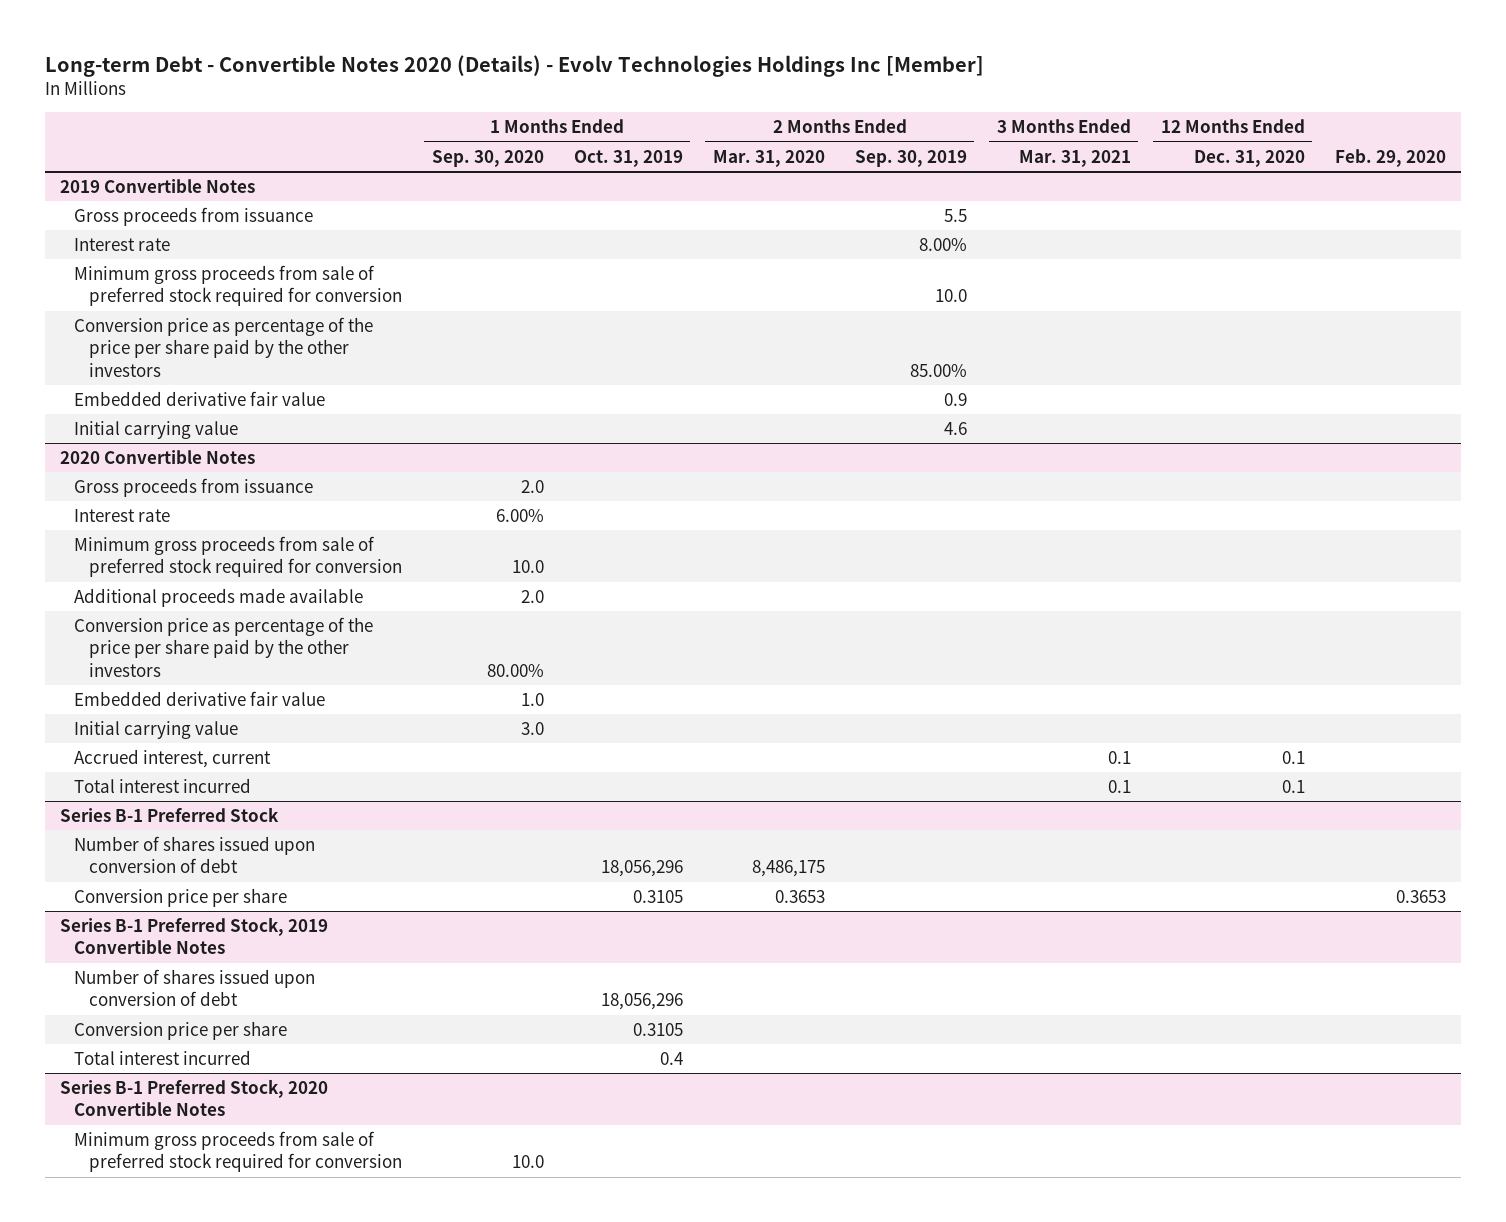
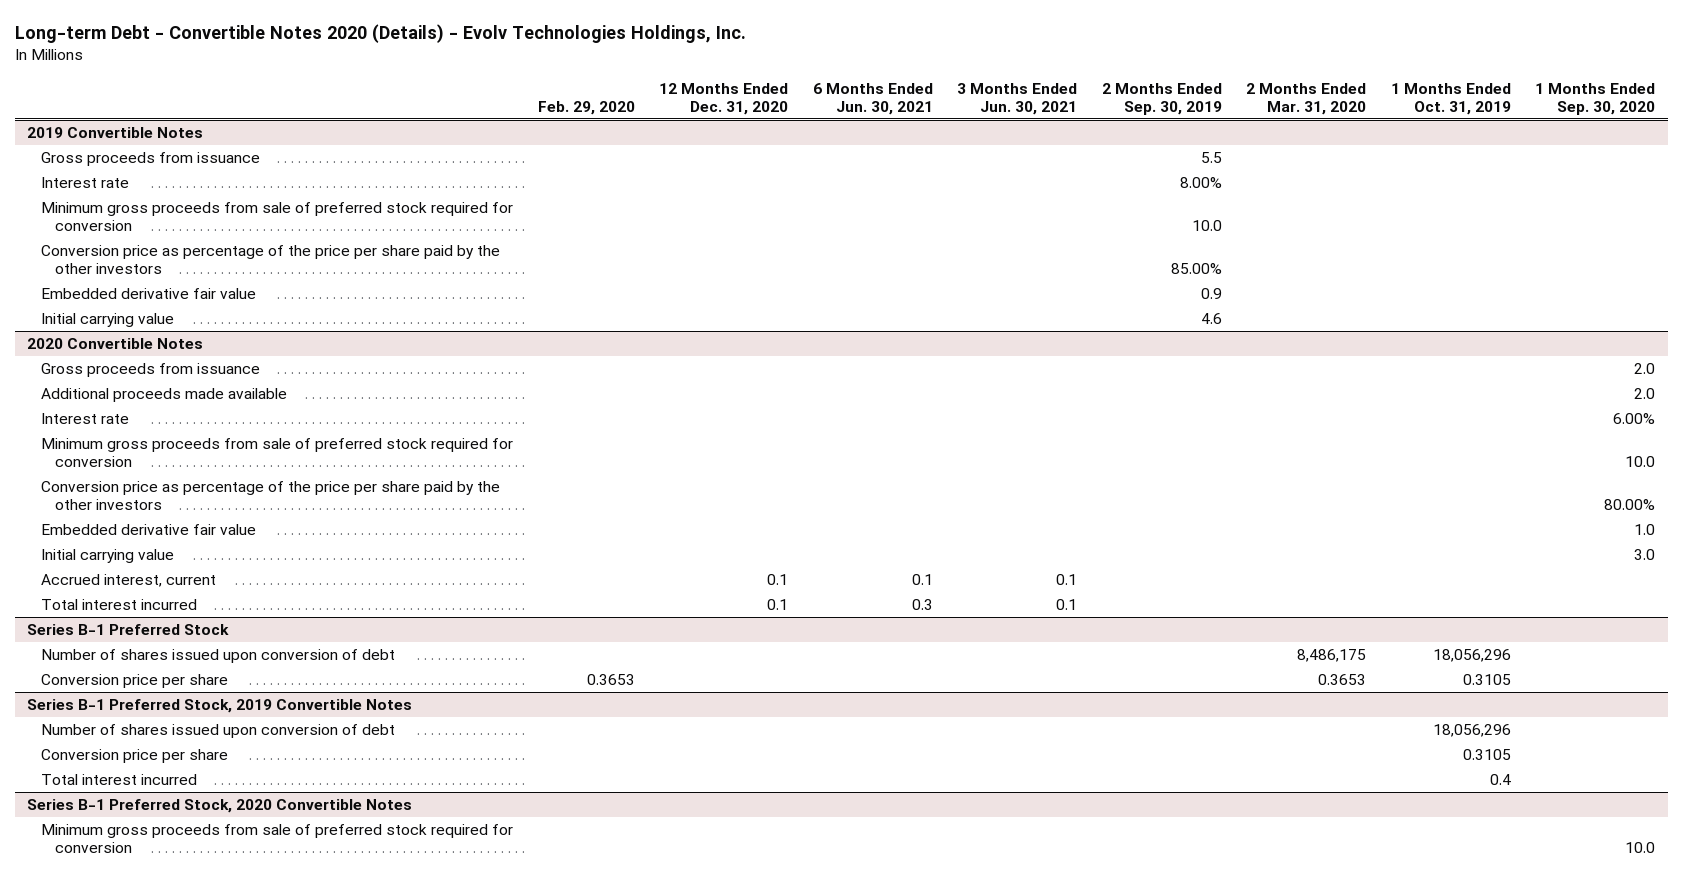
- Long-term Debt - Convertible Notes 2020 (Details) - Evolv Technologies Holdings Inc [Member]
+ Long-term Debt - Convertible Notes 2020 (Details) - Evolv Technologies Holdings, Inc.
- | 1 Months Ended Sep. 30, 2020 | 1 Months Ended Oct. 31, 2019 | 2 Months Ended Mar. 31, 2020 | 2 Months Ended Sep. 30, 2019 | 3 Months Ended Mar. 31, 2021 | 12 Months Ended Dec. 31, 2020 | Feb. 29, 2020
+ | Feb. 29, 2020 | 12 Months Ended Dec. 31, 2020 | 6 Months Ended Jun. 30, 2021 | 3 Months Ended Jun. 30, 2021 | 2 Months Ended Sep. 30, 2019 | 2 Months Ended Mar. 31, 2020 | 1 Months Ended Oct. 31, 2019 | 1 Months Ended Sep. 30, 2020
@ 2020 Convertible Notes
moved up: Additional proceeds made available | | | | | | | | 2.0

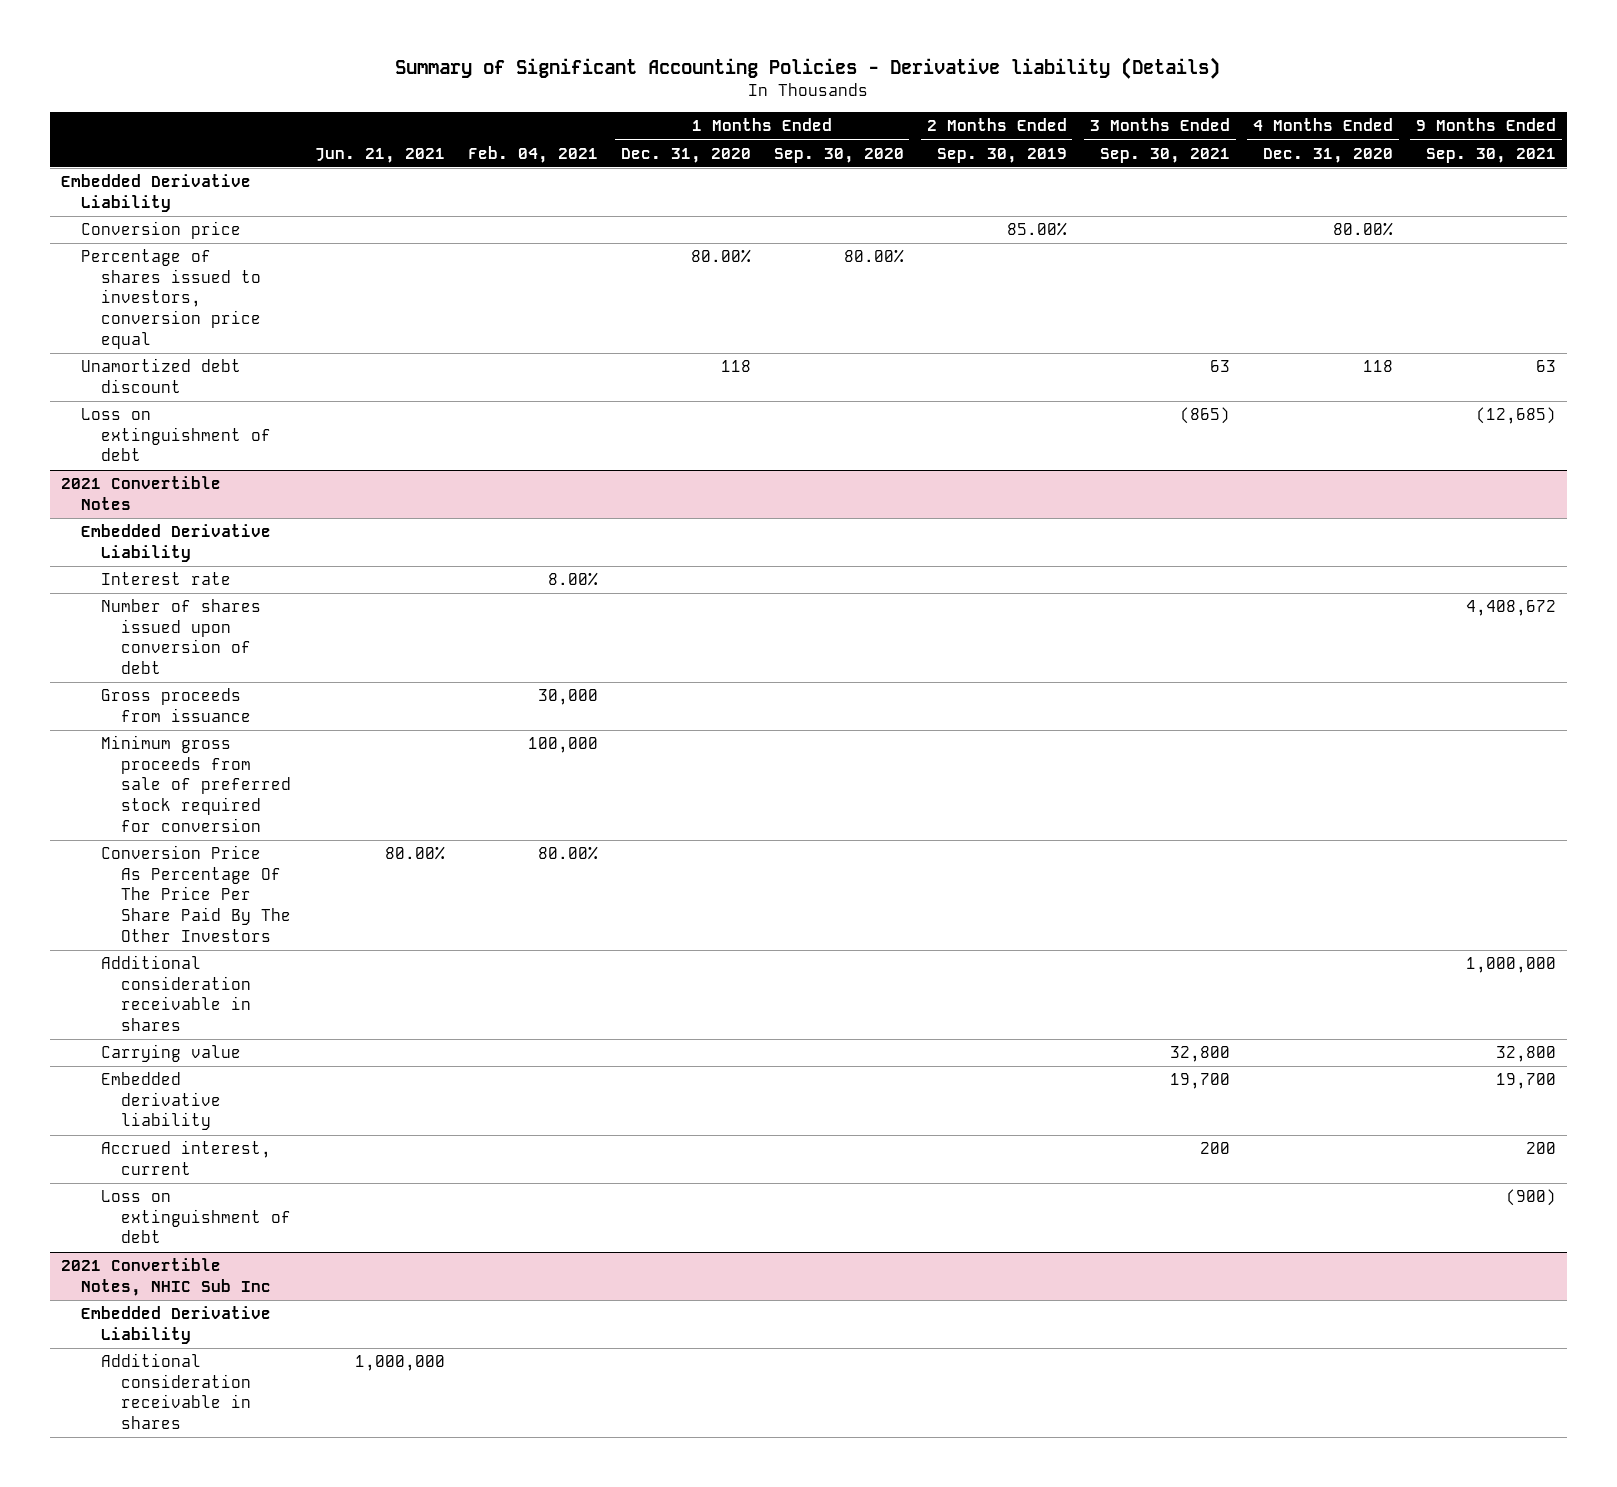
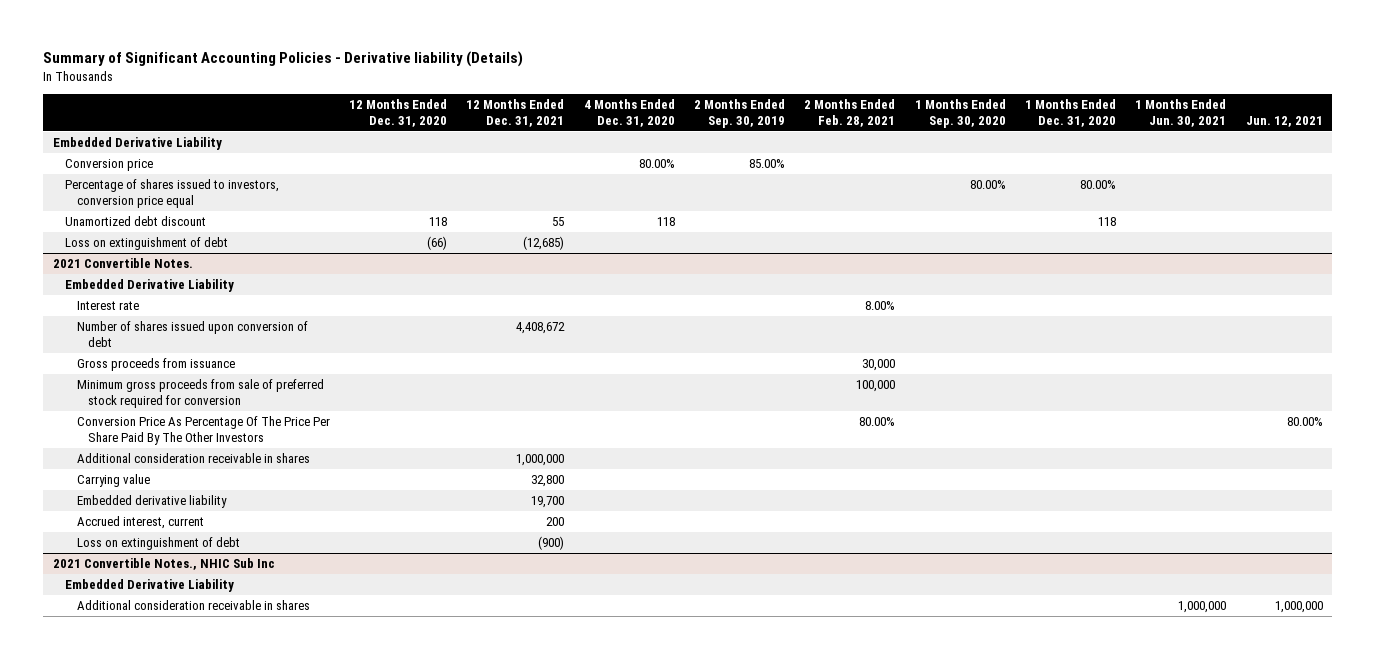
- | Jun. 21, 2021 | Feb. 04, 2021 | 1 Months Ended Dec. 31, 2020 | 1 Months Ended Sep. 30, 2020 | 2 Months Ended Sep. 30, 2019 | 3 Months Ended Sep. 30, 2021 | 4 Months Ended Dec. 31, 2020 | 9 Months Ended Sep. 30, 2021
+ | 12 Months Ended Dec. 31, 2020 | 12 Months Ended Dec. 31, 2021 | 4 Months Ended Dec. 31, 2020 | 2 Months Ended Sep. 30, 2019 | 2 Months Ended Feb. 28, 2021 | 1 Months Ended Sep. 30, 2020 | 1 Months Ended Dec. 31, 2020 | 1 Months Ended Jun. 30, 2021 | Jun. 12, 2021
- 2021 Convertible Notes
+ 2021 Convertible Notes.
- 2021 Convertible Notes, NHIC Sub Inc
+ 2021 Convertible Notes., NHIC Sub Inc

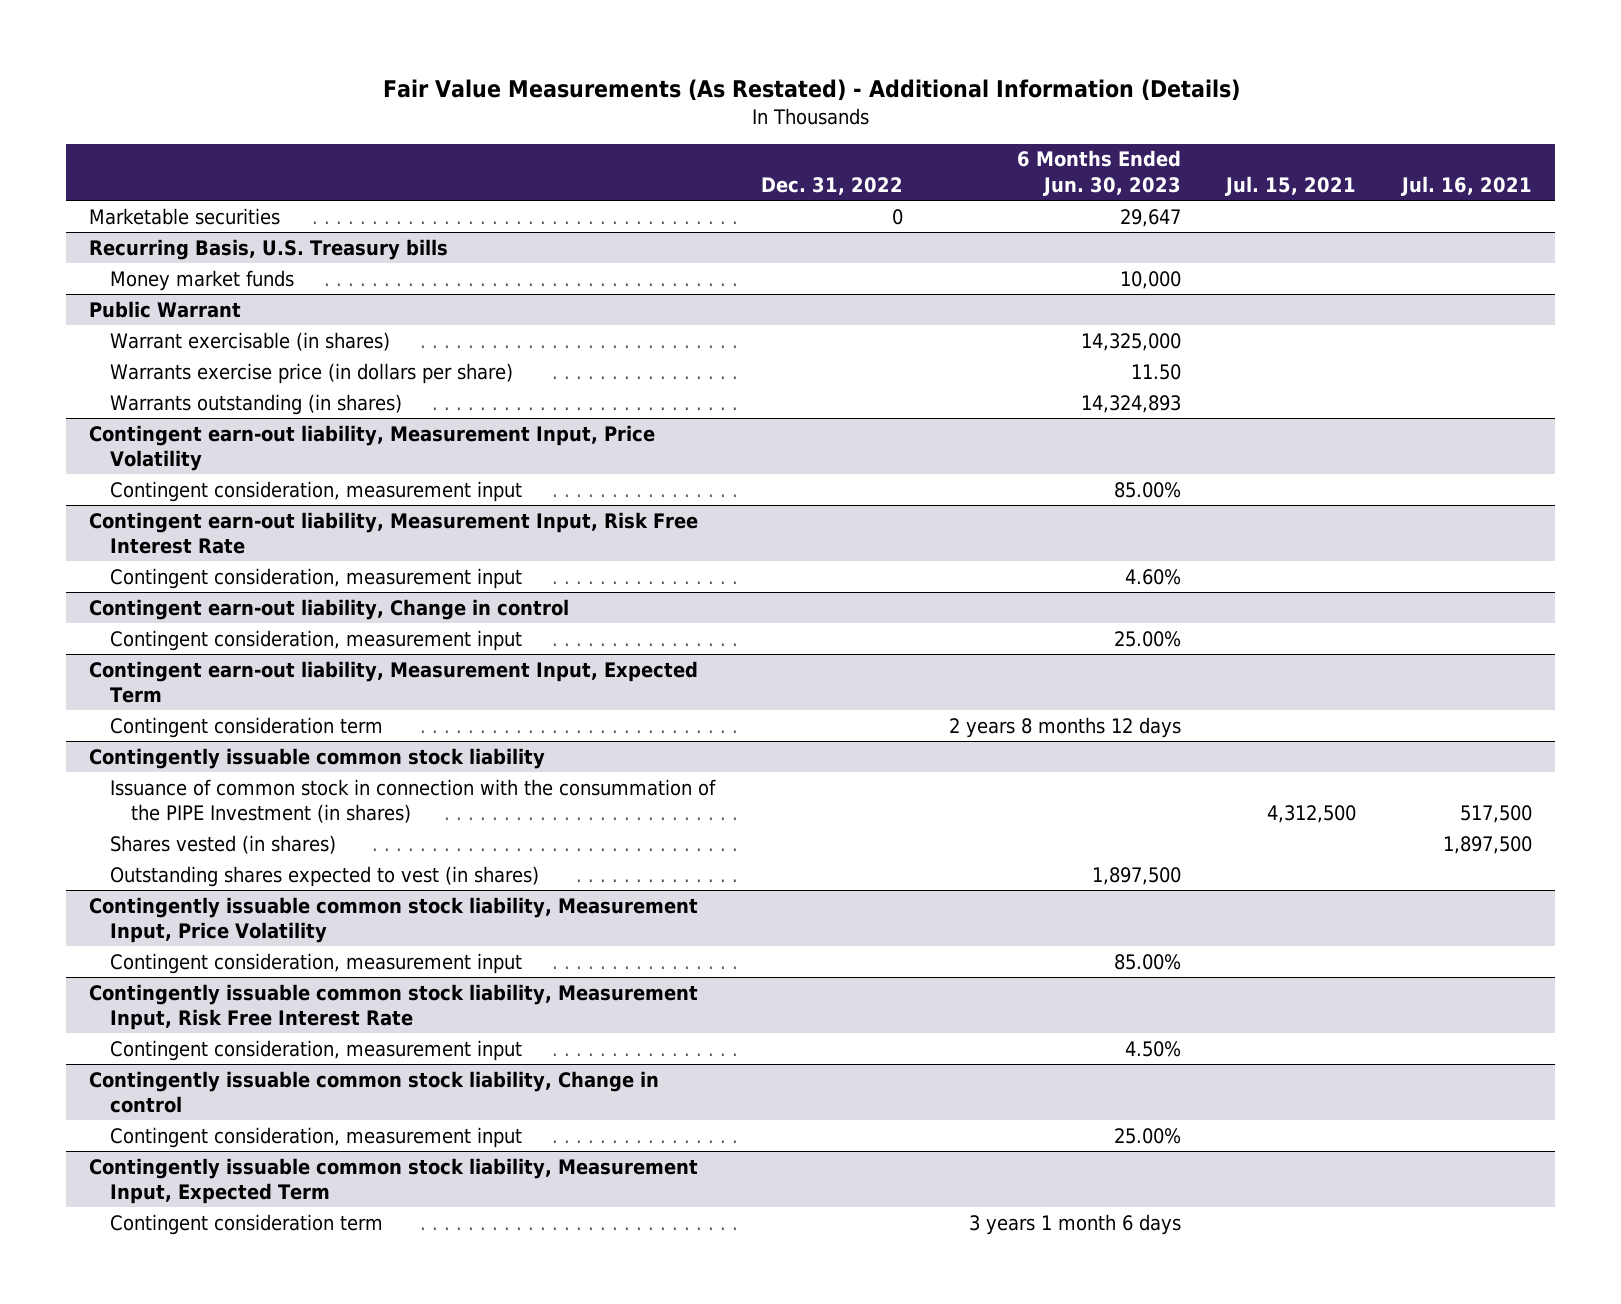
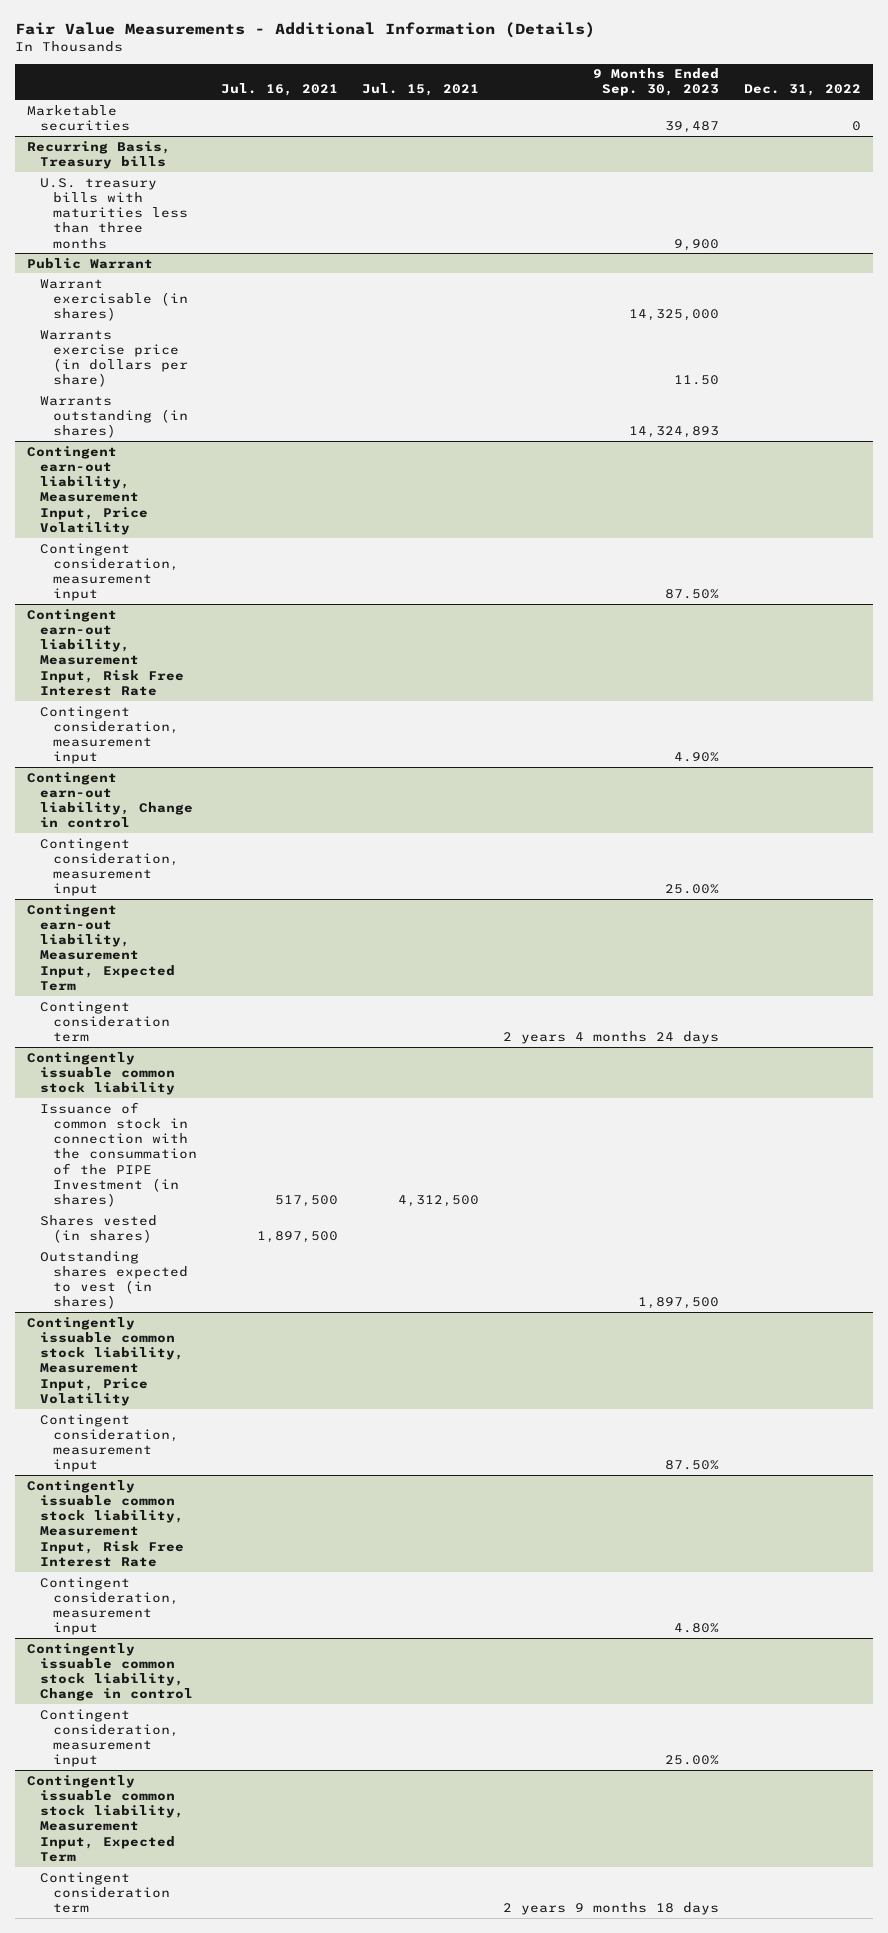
- Fair Value Measurements (As Restated) - Additional Information (Details)
+ Fair Value Measurements - Additional Information (Details)
- | Dec. 31, 2022 | 6 Months Ended Jun. 30, 2023 | Jul. 15, 2021 | Jul. 16, 2021
+ | Jul. 16, 2021 | Jul. 15, 2021 | 9 Months Ended Sep. 30, 2023 | Dec. 31, 2022
- Recurring Basis, U.S. Treasury bills
- Money market funds | | 10,000 | |
+ Recurring Basis, Treasury bills
+ U.S. treasury bills with maturities less than three months | | | 9,900 |

